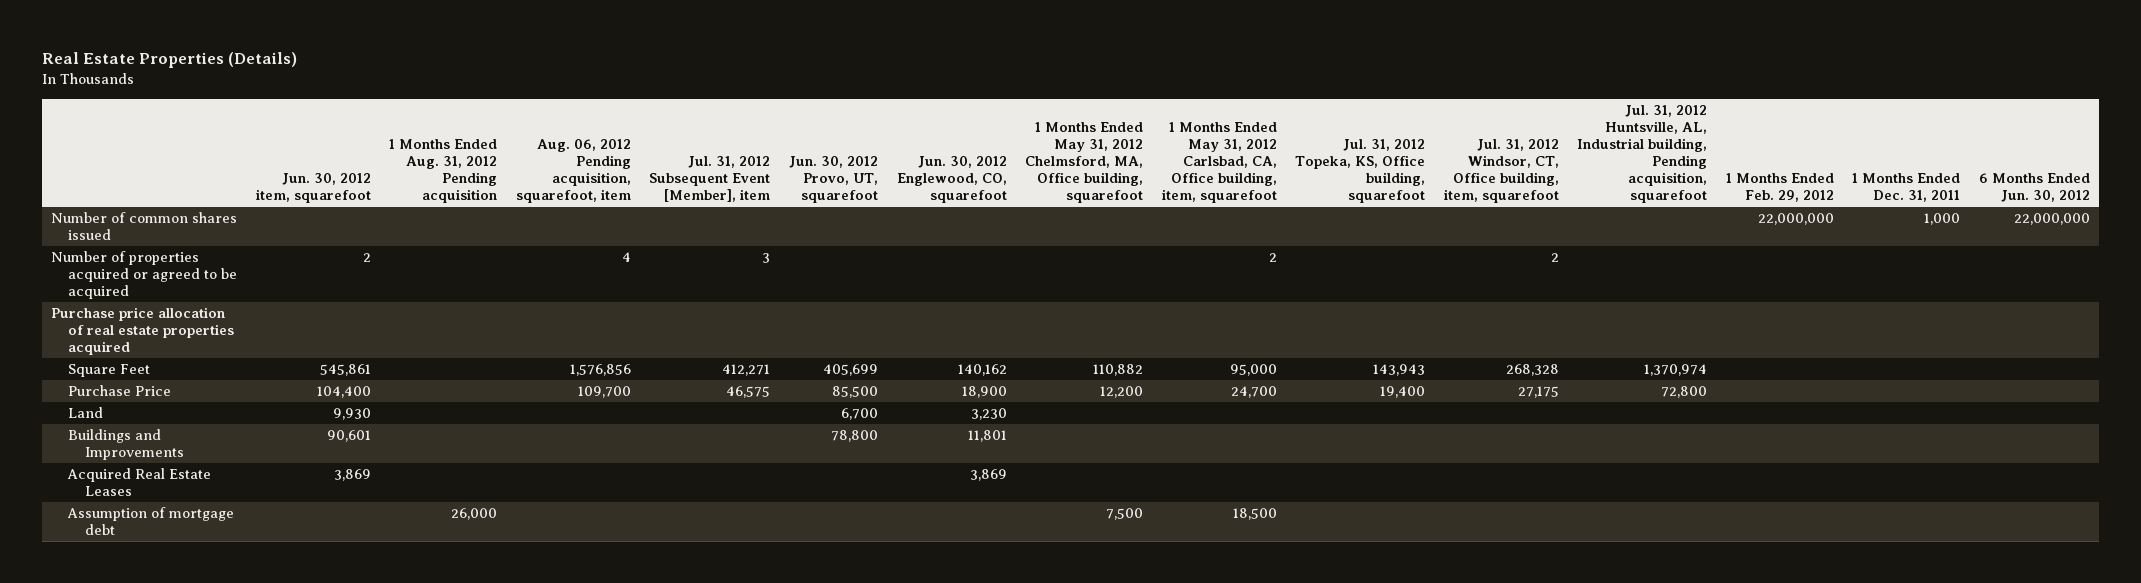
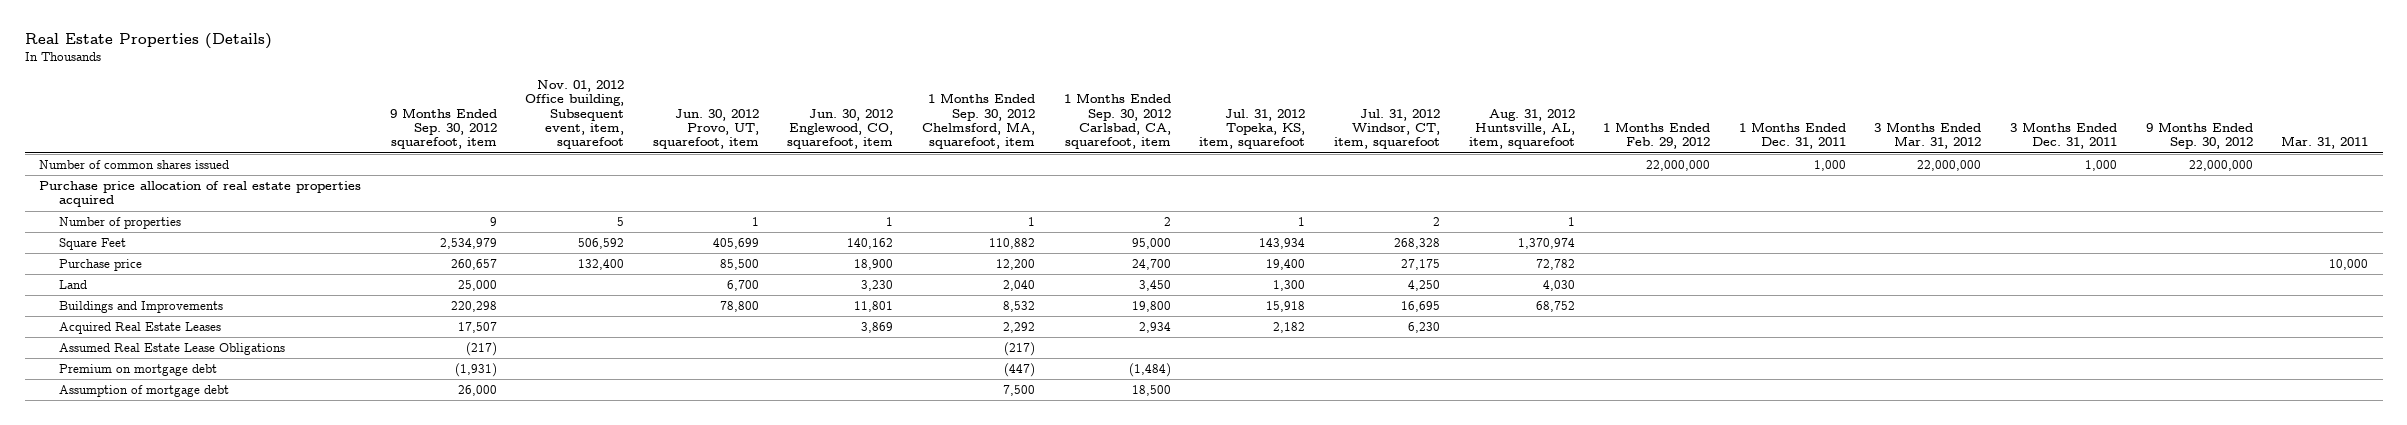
- | Jun. 30, 2012 item, squarefoot | 1 Months Ended Aug. 31, 2012 Pending acquisition | Aug. 06, 2012 Pending acquisition, squarefoot, item | Jul. 31, 2012 Subsequent Event [Member], item | Jun. 30, 2012 Provo, UT, squarefoot | Jun. 30, 2012 Englewood, CO, squarefoot | 1 Months Ended May 31, 2012 Chelmsford, MA, Office building, squarefoot | 1 Months Ended May 31, 2012 Carlsbad, CA, Office building, item, squarefoot | Jul. 31, 2012 Topeka, KS, Office building, squarefoot | Jul. 31, 2012 Windsor, CT, Office building, item, squarefoot | Jul. 31, 2012 Huntsville, AL, Industrial building, Pending acquisition, squarefoot | 1 Months Ended Feb. 29, 2012 | 1 Months Ended Dec. 31, 2011 | 6 Months Ended Jun. 30, 2012
+ | 9 Months Ended Sep. 30, 2012 squarefoot, item | Nov. 01, 2012 Office building, Subsequent event, item, squarefoot | Jun. 30, 2012 Provo, UT, squarefoot, item | Jun. 30, 2012 Englewood, CO, squarefoot, item | 1 Months Ended Sep. 30, 2012 Chelmsford, MA, squarefoot, item | 1 Months Ended Sep. 30, 2012 Carlsbad, CA, squarefoot, item | Jul. 31, 2012 Topeka, KS, item, squarefoot | Jul. 31, 2012 Windsor, CT, item, squarefoot | Aug. 31, 2012 Huntsville, AL, item, squarefoot | 1 Months Ended Feb. 29, 2012 | 1 Months Ended Dec. 31, 2011 | 3 Months Ended Mar. 31, 2012 | 3 Months Ended Dec. 31, 2011 | 9 Months Ended Sep. 30, 2012 | Mar. 31, 2011
- Number of properties acquired or agreed to be acquired | 2 | | 4 | 3 | | | | 2 | | 2 | | | |
+ Number of properties | 9 | 5 | 1 | 1 | 1 | 2 | 1 | 2 | 1 | | | | | |
- Purchase Price | 104,400 | | 109,700 | 46,575 | 85,500 | 18,900 | 12,200 | 24,700 | 19,400 | 27,175 | 72,800 | | |
+ Purchase price | 260,657 | 132,400 | 85,500 | 18,900 | 12,200 | 24,700 | 19,400 | 27,175 | 72,782 | | | | | | 10,000
+ Assumed Real Estate Lease Obligations | (217) | | | | (217) | | | | | | | | | |
+ Premium on mortgage debt | (1,931) | | | | (447) | (1,484) | | | | | | | | |

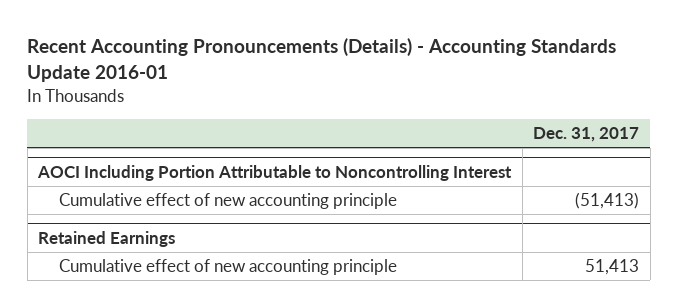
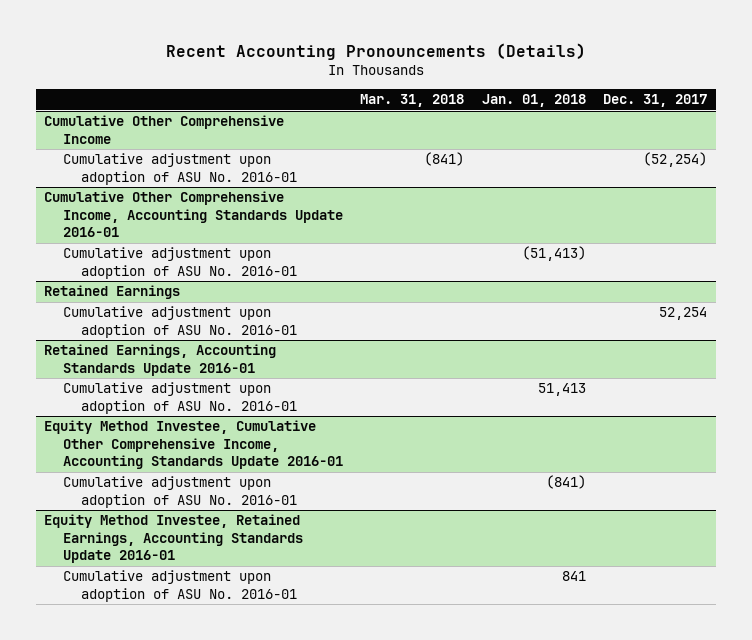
- Recent Accounting Pronouncements (Details) - Accounting Standards Update 2016-01
+ Recent Accounting Pronouncements (Details)
- | Dec. 31, 2017
+ | Mar. 31, 2018 | Jan. 01, 2018 | Dec. 31, 2017
- AOCI Including Portion Attributable to Noncontrolling Interest
- Cumulative effect of new accounting principle | (51,413)
+ Cumulative Other Comprehensive Income
+ Cumulative adjustment upon adoption of ASU No. 2016-01 | (841) | | (52,254)
+ Cumulative Other Comprehensive Income, Accounting Standards Update 2016-01
+ Cumulative adjustment upon adoption of ASU No. 2016-01 | | (51,413) |
@ Retained Earnings
- Cumulative effect of new accounting principle | 51,413
+ Cumulative adjustment upon adoption of ASU No. 2016-01 | | | 52,254
+ Retained Earnings, Accounting Standards Update 2016-01
+ Cumulative adjustment upon adoption of ASU No. 2016-01 | | 51,413 |
+ Equity Method Investee, Cumulative Other Comprehensive Income, Accounting Standards Update 2016-01
+ Cumulative adjustment upon adoption of ASU No. 2016-01 | | (841) |
+ Equity Method Investee, Retained Earnings, Accounting Standards Update 2016-01
+ Cumulative adjustment upon adoption of ASU No. 2016-01 | | 841 |

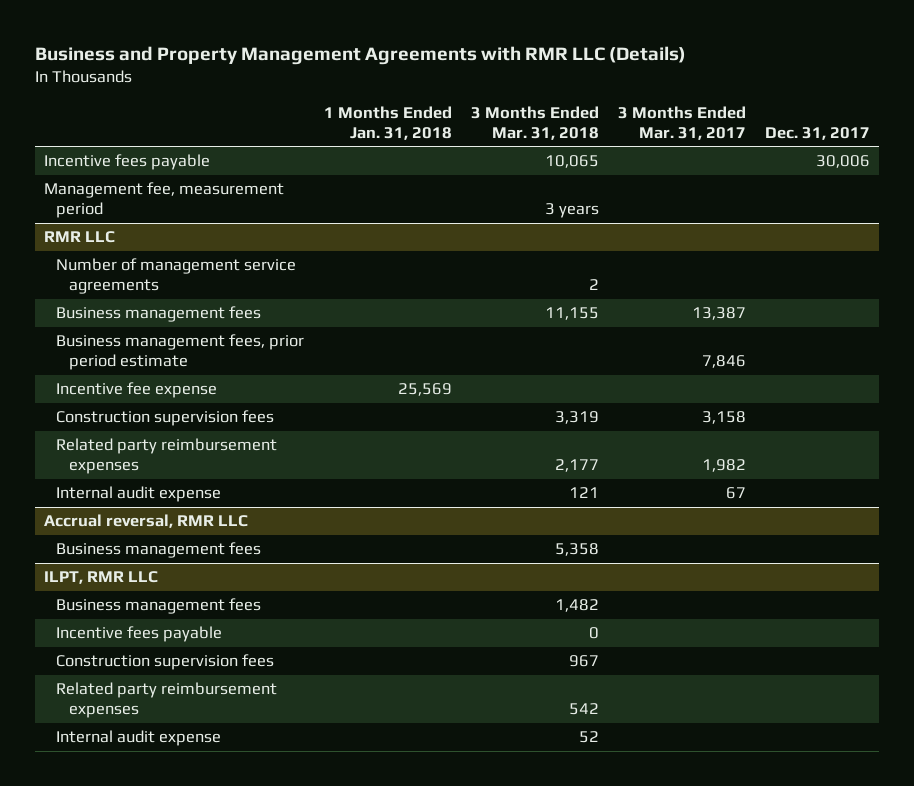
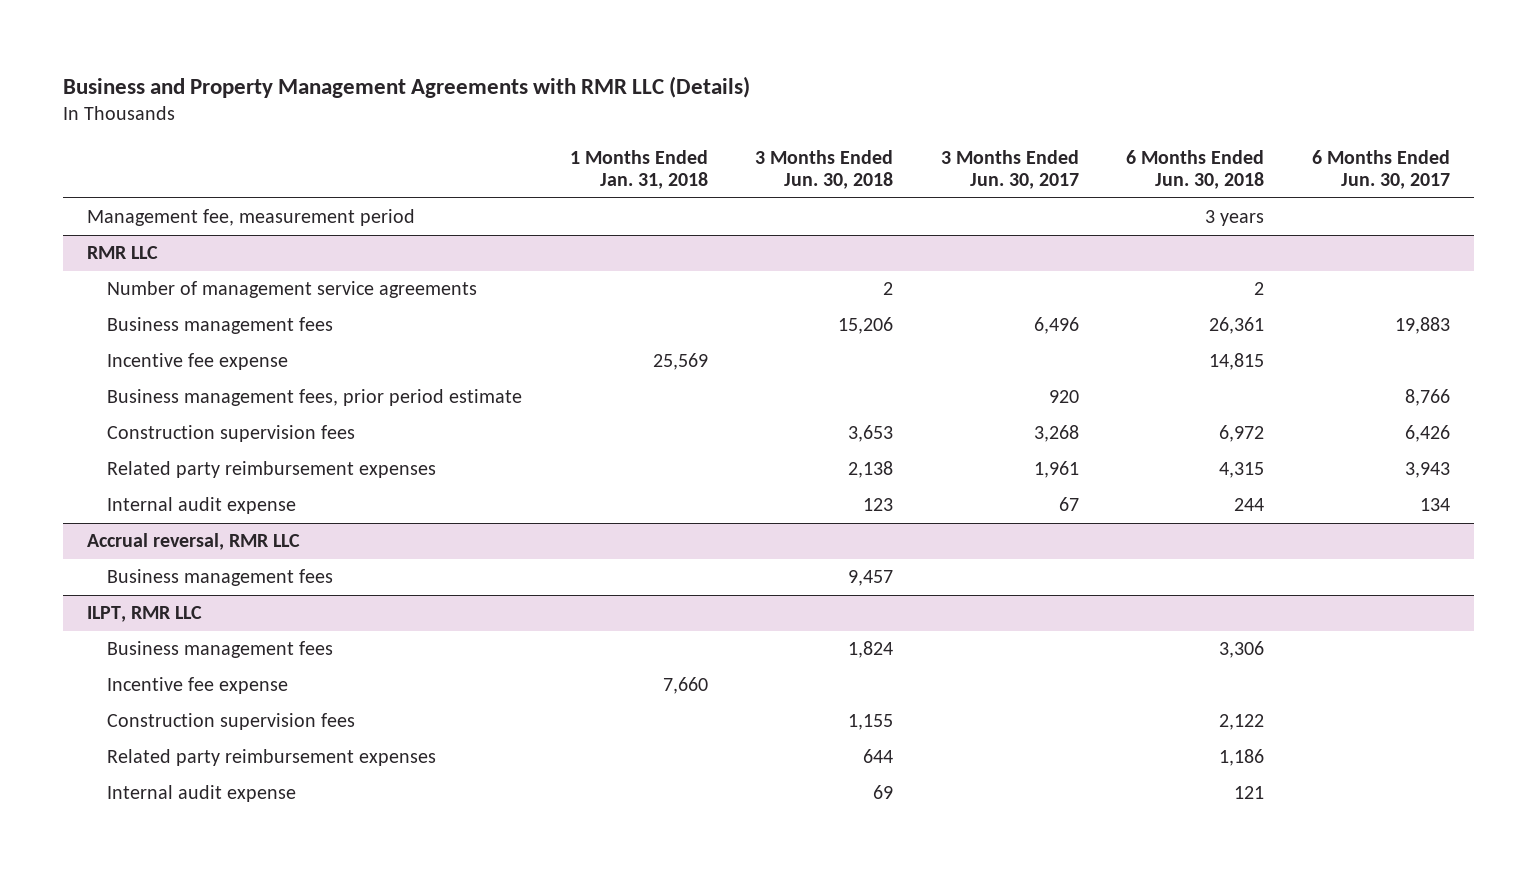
- | 1 Months Ended Jan. 31, 2018 | 3 Months Ended Mar. 31, 2018 | 3 Months Ended Mar. 31, 2017 | Dec. 31, 2017
+ | 1 Months Ended Jan. 31, 2018 | 3 Months Ended Jun. 30, 2018 | 3 Months Ended Jun. 30, 2017 | 6 Months Ended Jun. 30, 2018 | 6 Months Ended Jun. 30, 2017
- Incentive fees payable | | 10,065 | | 30,006
@ RMR LLC
moved down: Business management fees, prior period estimate | | | 920 | | 8,766
@ ILPT, RMR LLC
- Incentive fees payable | | 0 | |
+ Incentive fee expense | 7,660 | | | |

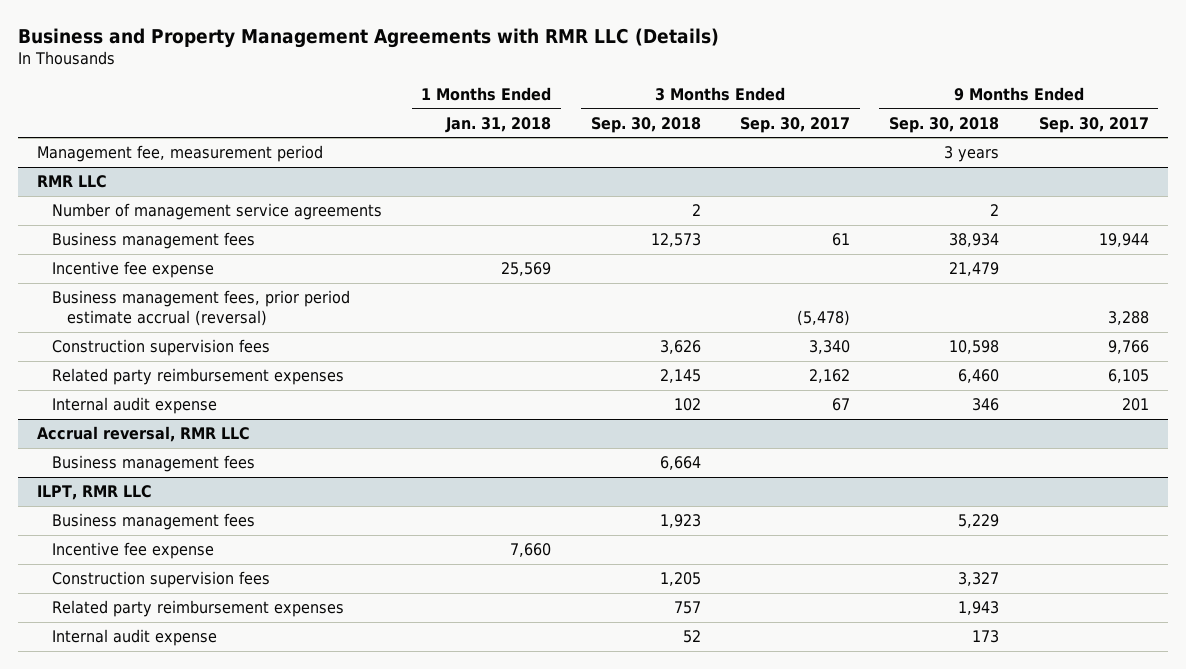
- | 1 Months Ended Jan. 31, 2018 | 3 Months Ended Jun. 30, 2018 | 3 Months Ended Jun. 30, 2017 | 6 Months Ended Jun. 30, 2018 | 6 Months Ended Jun. 30, 2017
+ | 1 Months Ended Jan. 31, 2018 | 3 Months Ended Sep. 30, 2018 | 3 Months Ended Sep. 30, 2017 | 9 Months Ended Sep. 30, 2018 | 9 Months Ended Sep. 30, 2017
@ RMR LLC
- Business management fees, prior period estimate | | | 920 | | 8,766
+ Business management fees, prior period estimate accrual (reversal) | | | (5,478) | | 3,288

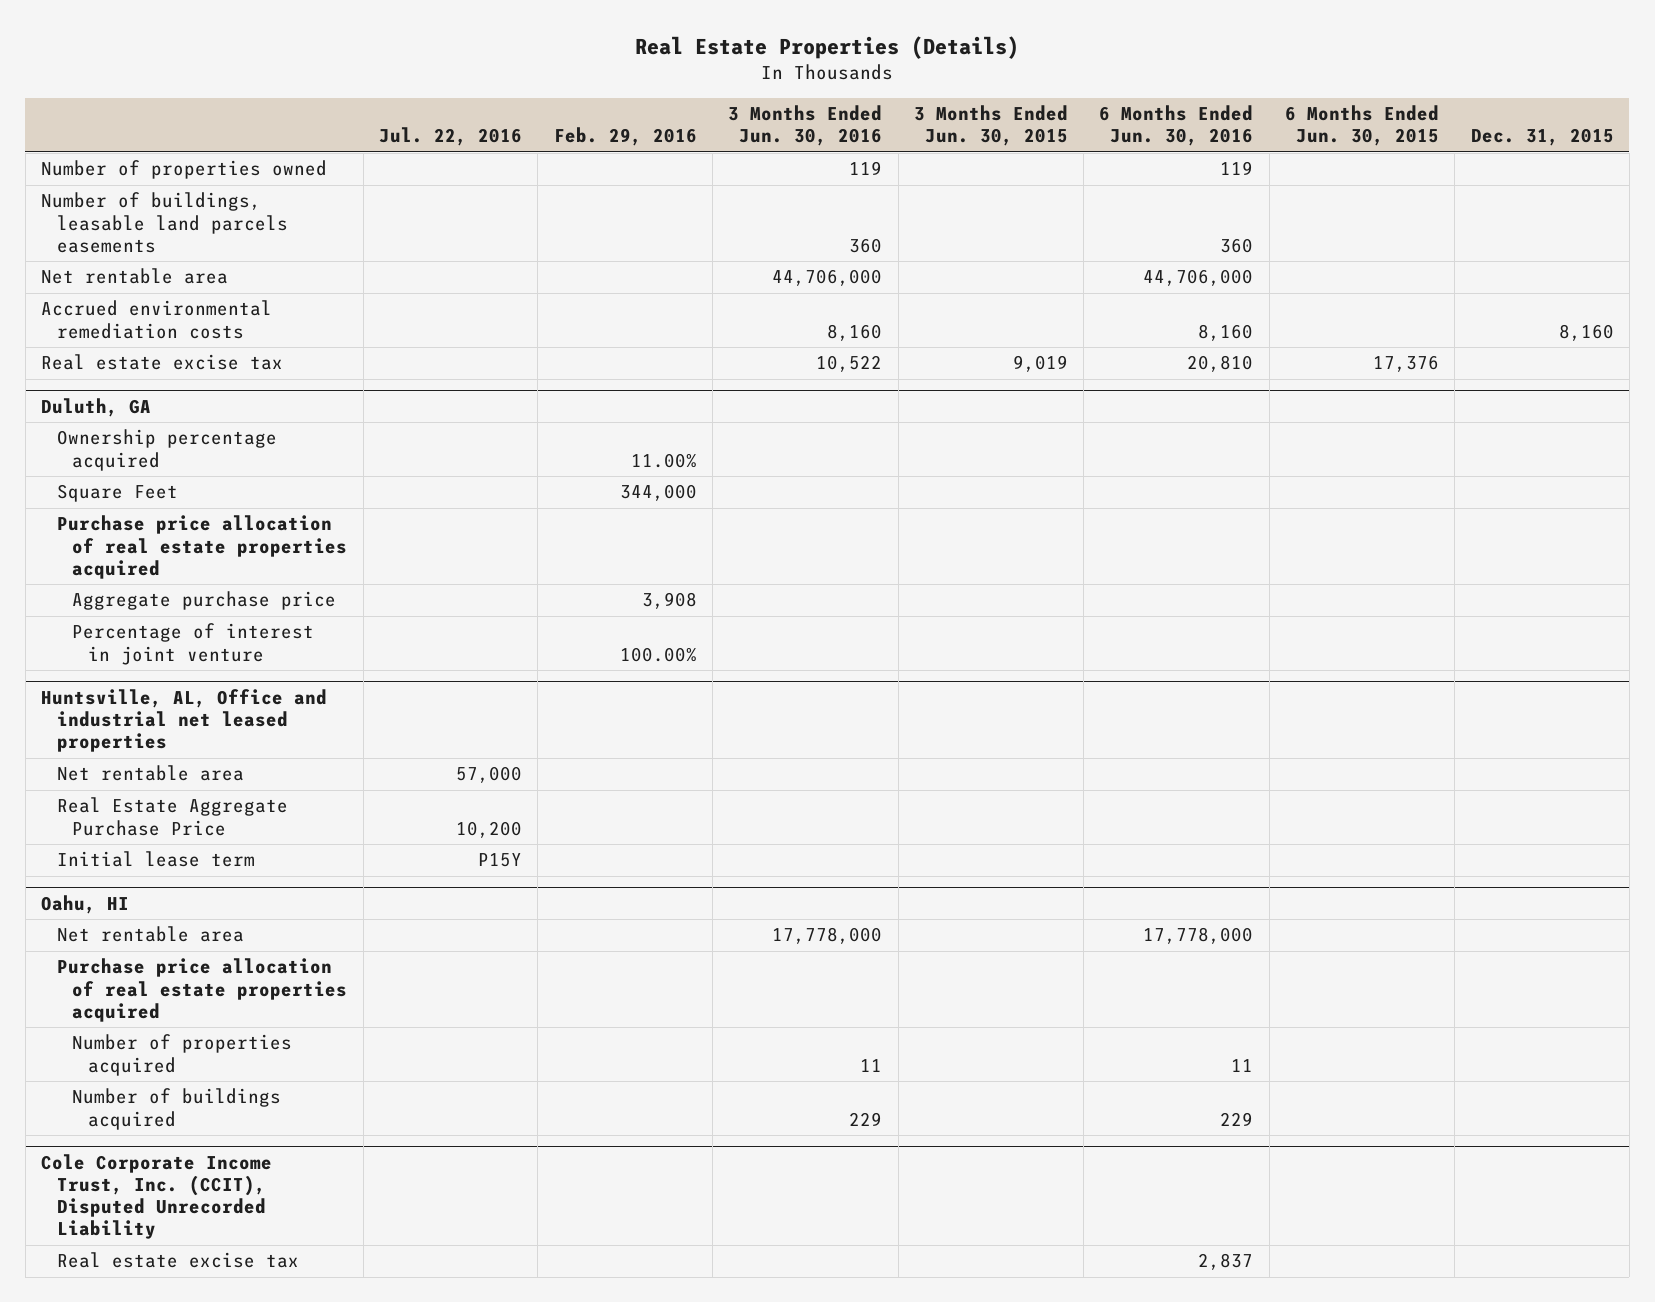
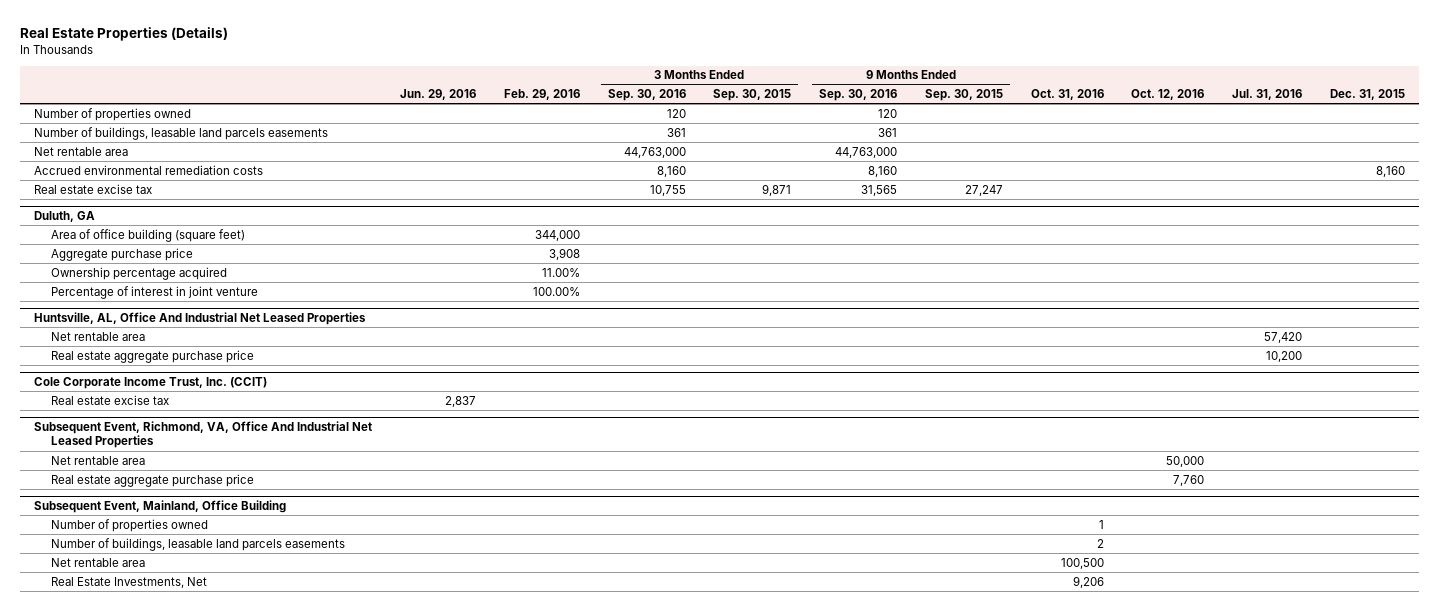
- | Jul. 22, 2016 | Feb. 29, 2016 | 3 Months Ended Jun. 30, 2016 | 3 Months Ended Jun. 30, 2015 | 6 Months Ended Jun. 30, 2016 | 6 Months Ended Jun. 30, 2015 | Dec. 31, 2015
+ | Jun. 29, 2016 | Feb. 29, 2016 | 3 Months Ended Sep. 30, 2016 | 3 Months Ended Sep. 30, 2015 | 9 Months Ended Sep. 30, 2016 | 9 Months Ended Sep. 30, 2015 | Oct. 31, 2016 | Oct. 12, 2016 | Jul. 31, 2016 | Dec. 31, 2015
@ Duluth, GA
- Square Feet | | 344,000 | | | | |
- Purchase price allocation of real estate properties acquired
+ Area of office building (square feet) | | 344,000 | | | | | | | |
moved down: Ownership percentage acquired | | 11.00% | | | | | | | |
- Huntsville, AL, Office and industrial net leased properties
+ Huntsville, AL, Office And Industrial Net Leased Properties
- Real Estate Aggregate Purchase Price | 10,200 | | | | | |
- Initial lease term | P15Y | | | | | |
- Oahu, HI
- Net rentable area | | | 17,778,000 | | 17,778,000 | |
- Purchase price allocation of real estate properties acquired
- Number of properties acquired | | | 11 | | 11 | |
- Number of buildings acquired | | | 229 | | 229 | |
- Cole Corporate Income Trust, Inc. (CCIT), Disputed Unrecorded Liability
+ Real estate aggregate purchase price | | | | | | | | | 10,200 |
+ Cole Corporate Income Trust, Inc. (CCIT)
+ Subsequent Event, Richmond, VA, Office And Industrial Net Leased Properties
+ Net rentable area | | | | | | | | 50,000 | |
+ Real estate aggregate purchase price | | | | | | | | 7,760 | |
+ Subsequent Event, Mainland, Office Building
+ Number of properties owned | | | | | | | 1 | | |
+ Number of buildings, leasable land parcels easements | | | | | | | 2 | | |
+ Net rentable area | | | | | | | 100,500 | | |
+ Real Estate Investments, Net | | | | | | | 9,206 | | |

